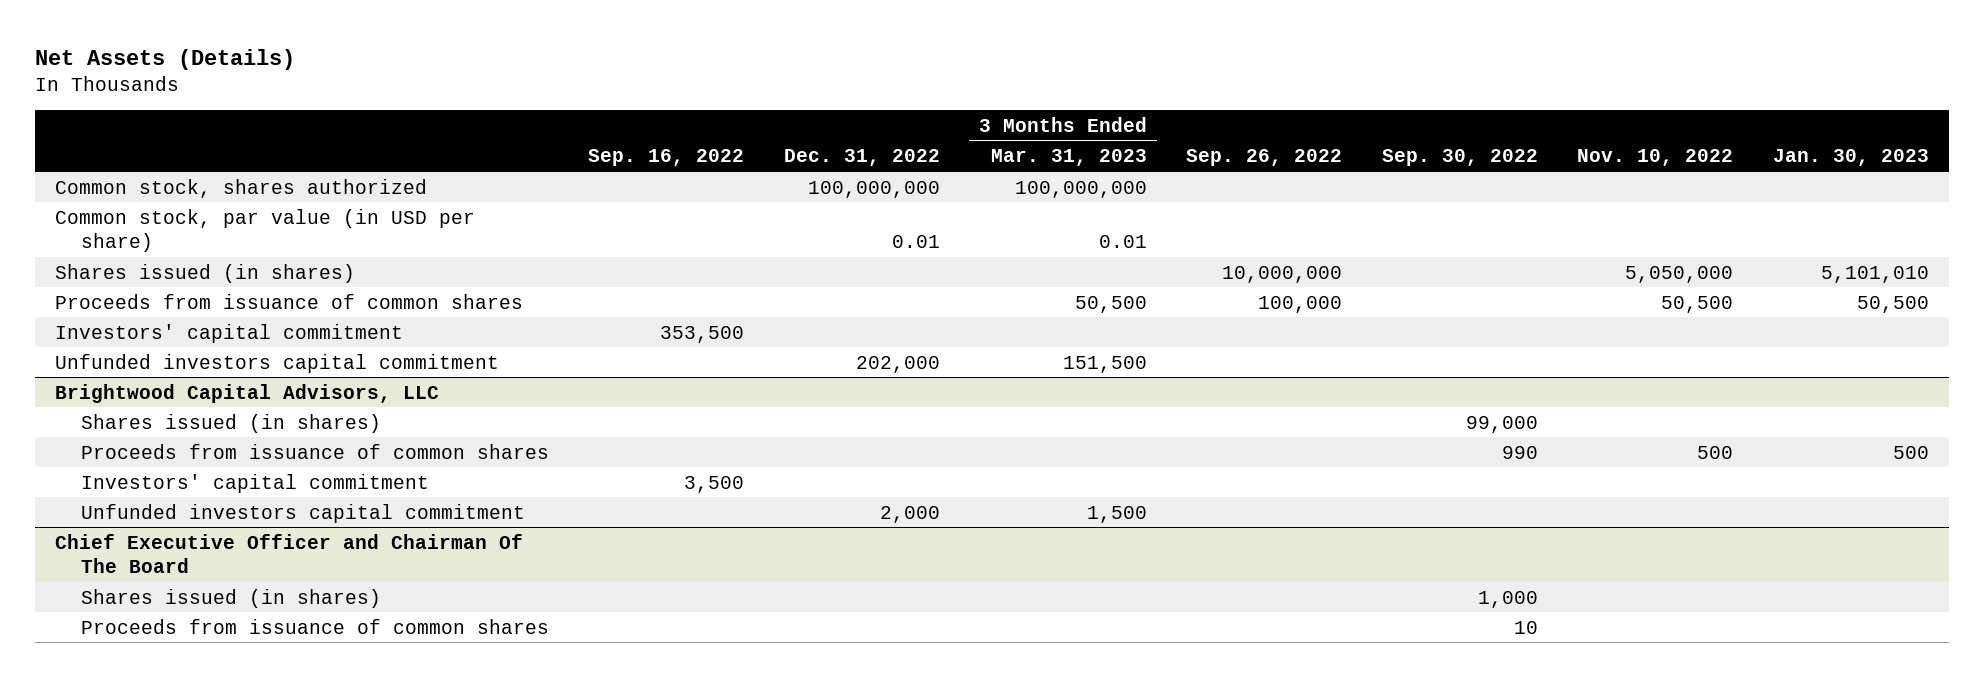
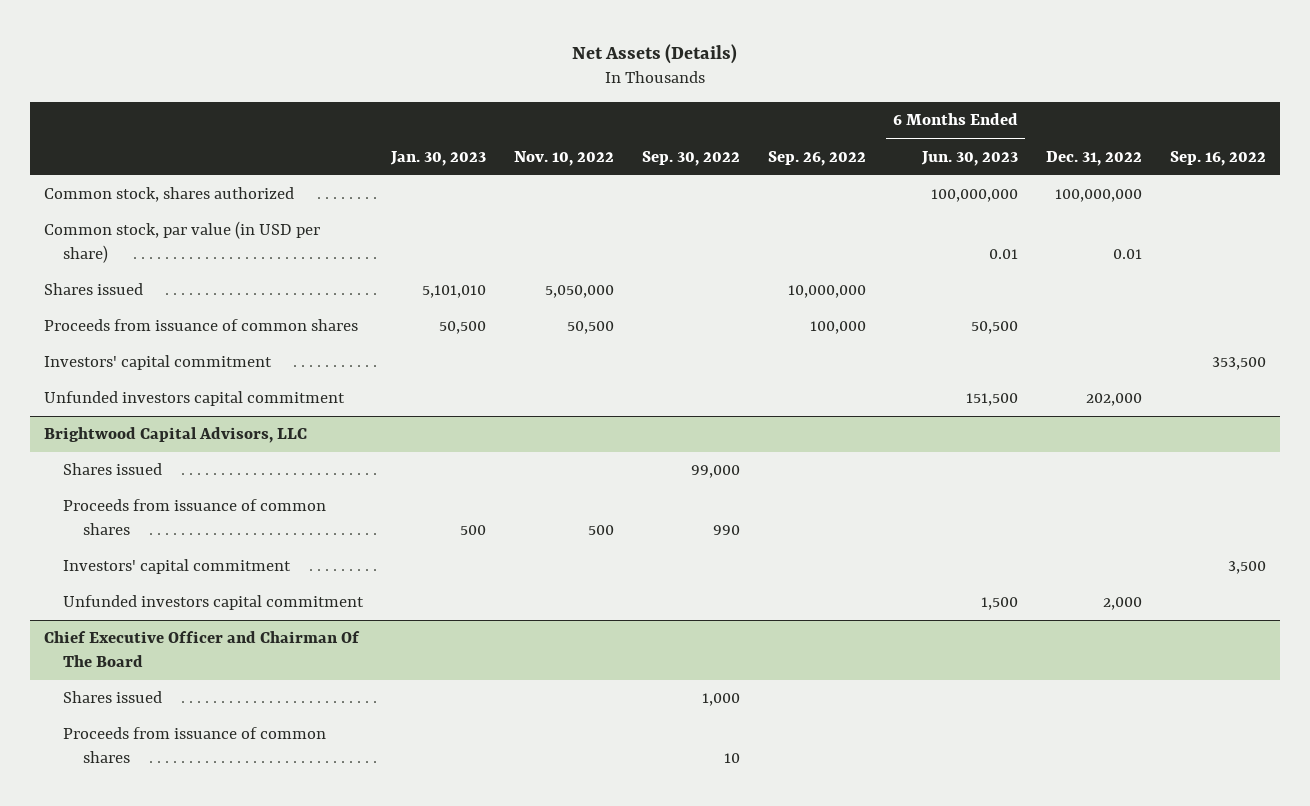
- | Sep. 16, 2022 | Dec. 31, 2022 | 3 Months Ended Mar. 31, 2023 | Sep. 26, 2022 | Sep. 30, 2022 | Nov. 10, 2022 | Jan. 30, 2023
+ | Jan. 30, 2023 | Nov. 10, 2022 | Sep. 30, 2022 | Sep. 26, 2022 | 6 Months Ended Jun. 30, 2023 | Dec. 31, 2022 | Sep. 16, 2022
- Shares issued (in shares) | | | | 10,000,000 | | 5,050,000 | 5,101,010
+ Shares issued | 5,101,010 | 5,050,000 | | 10,000,000 | | |
@ Brightwood Capital Advisors, LLC
- Shares issued (in shares) | | | | | 99,000 | |
+ Shares issued | | | 99,000 | | | |
@ Chief Executive Officer and Chairman Of The Board
- Shares issued (in shares) | | | | | 1,000 | |
+ Shares issued | | | 1,000 | | | |

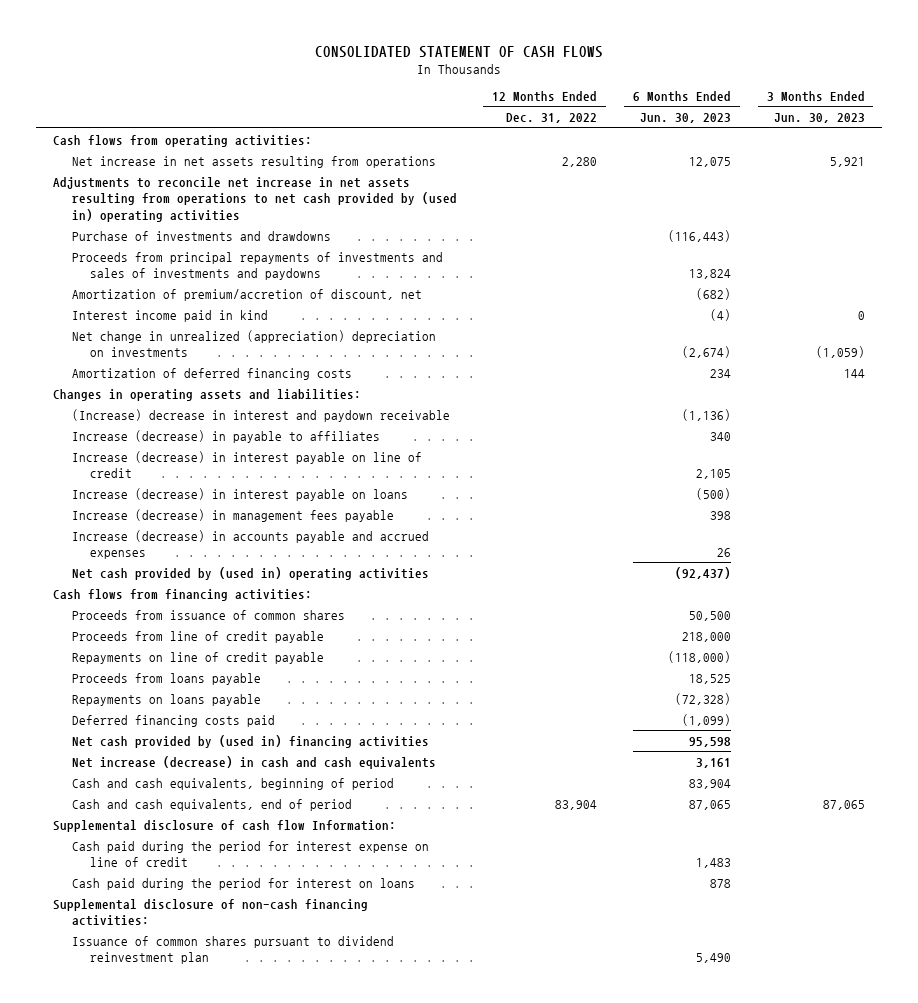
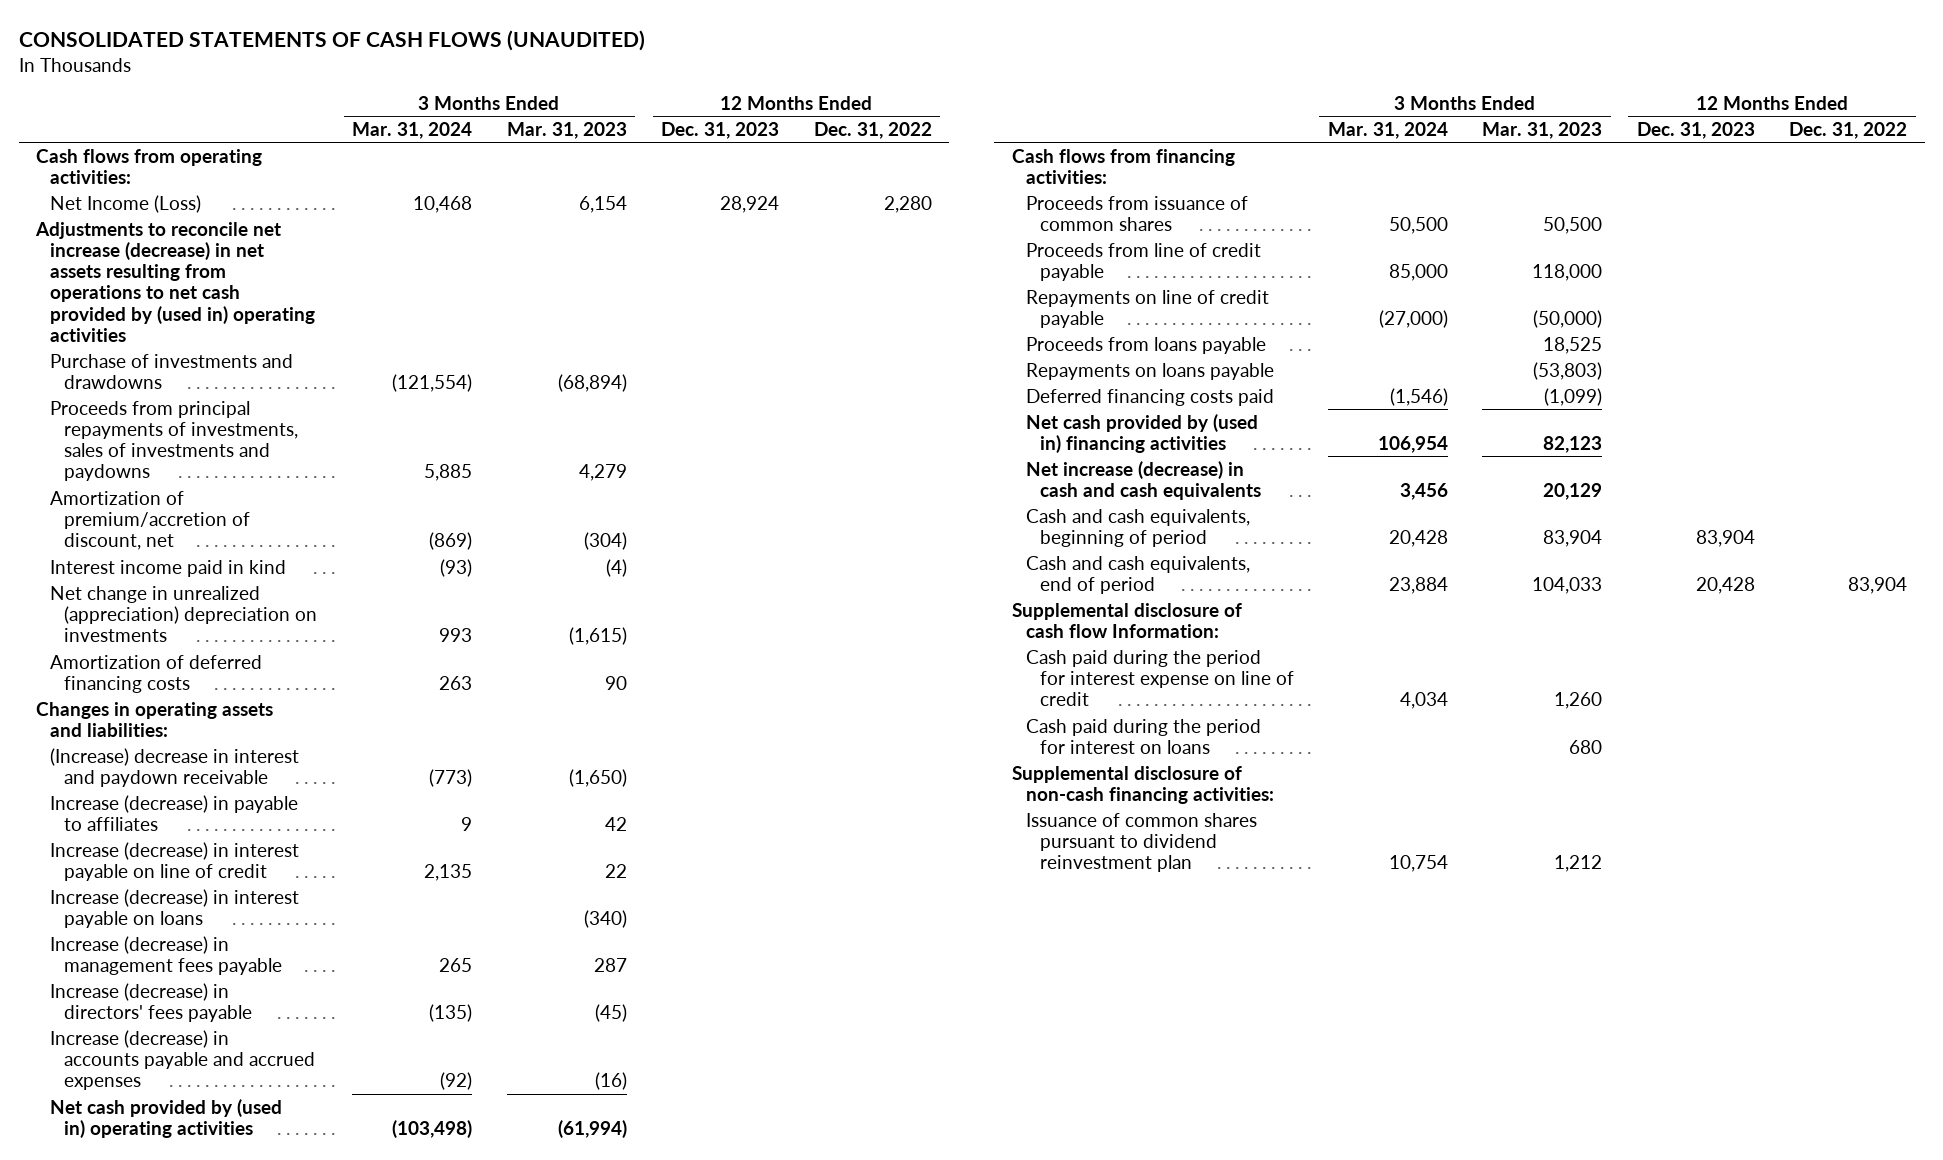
- CONSOLIDATED STATEMENT OF CASH FLOWS
+ CONSOLIDATED STATEMENTS OF CASH FLOWS (UNAUDITED)
- | 12 Months Ended Dec. 31, 2022 | 6 Months Ended Jun. 30, 2023 | 3 Months Ended Jun. 30, 2023
+ | 3 Months Ended Mar. 31, 2024 | 3 Months Ended Mar. 31, 2023 | 12 Months Ended Dec. 31, 2023 | 12 Months Ended Dec. 31, 2022
- Net increase in net assets resulting from operations | 2,280 | 12,075 | 5,921
- Adjustments to reconcile net increase in net assets resulting from operations to net cash provided by (used in) operating activities
+ Net Income (Loss) | 10,468 | 6,154 | 28,924 | 2,280
+ Adjustments to reconcile net increase (decrease) in net assets resulting from operations to net cash provided by (used in) operating activities
- Proceeds from principal repayments of investments and sales of investments and paydowns | | 13,824 |
+ Proceeds from principal repayments of investments, sales of investments and paydowns | 5,885 | 4,279 | |
+ Increase (decrease) in directors' fees payable | (135) | (45) | |

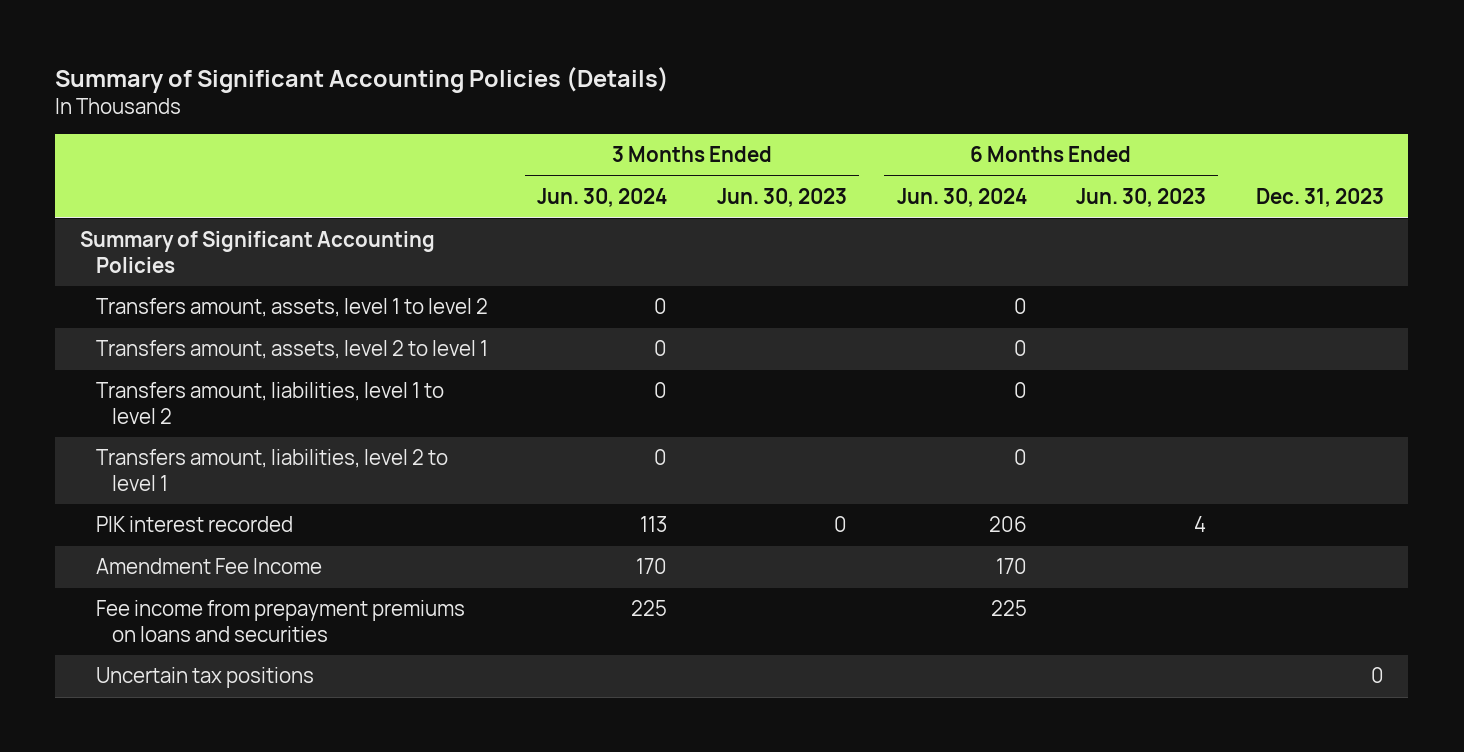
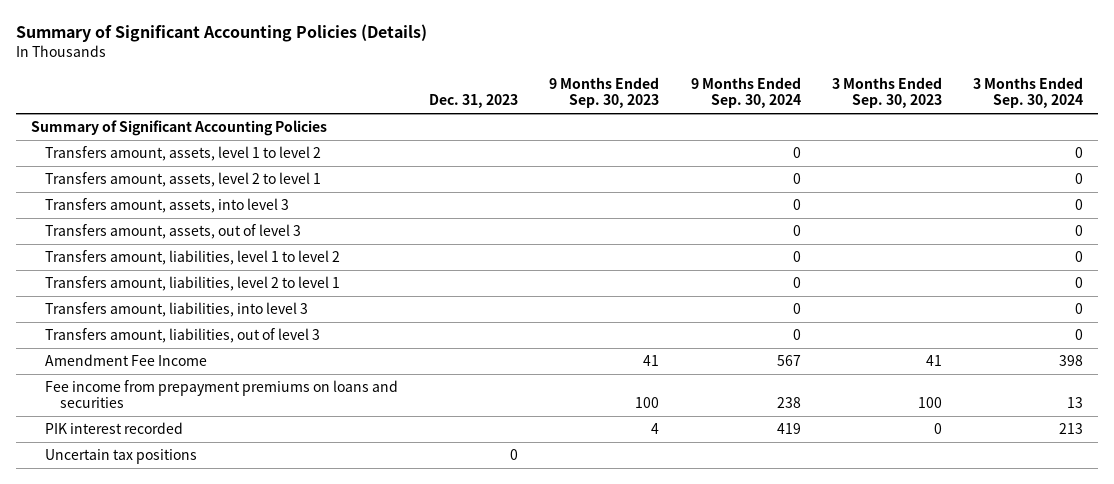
- | 3 Months Ended Jun. 30, 2024 | 3 Months Ended Jun. 30, 2023 | 6 Months Ended Jun. 30, 2024 | 6 Months Ended Jun. 30, 2023 | Dec. 31, 2023
+ | Dec. 31, 2023 | 9 Months Ended Sep. 30, 2023 | 9 Months Ended Sep. 30, 2024 | 3 Months Ended Sep. 30, 2023 | 3 Months Ended Sep. 30, 2024
+ Transfers amount, assets, into level 3 | | | 0 | | 0
+ Transfers amount, assets, out of level 3 | | | 0 | | 0
+ Transfers amount, liabilities, into level 3 | | | 0 | | 0
+ Transfers amount, liabilities, out of level 3 | | | 0 | | 0
moved down: PIK interest recorded | | 4 | 419 | 0 | 213

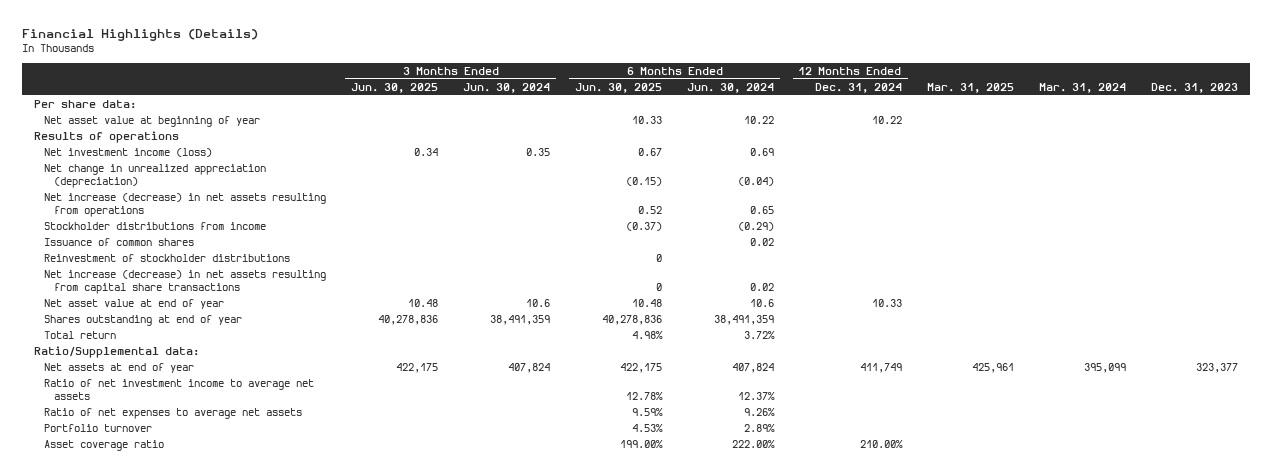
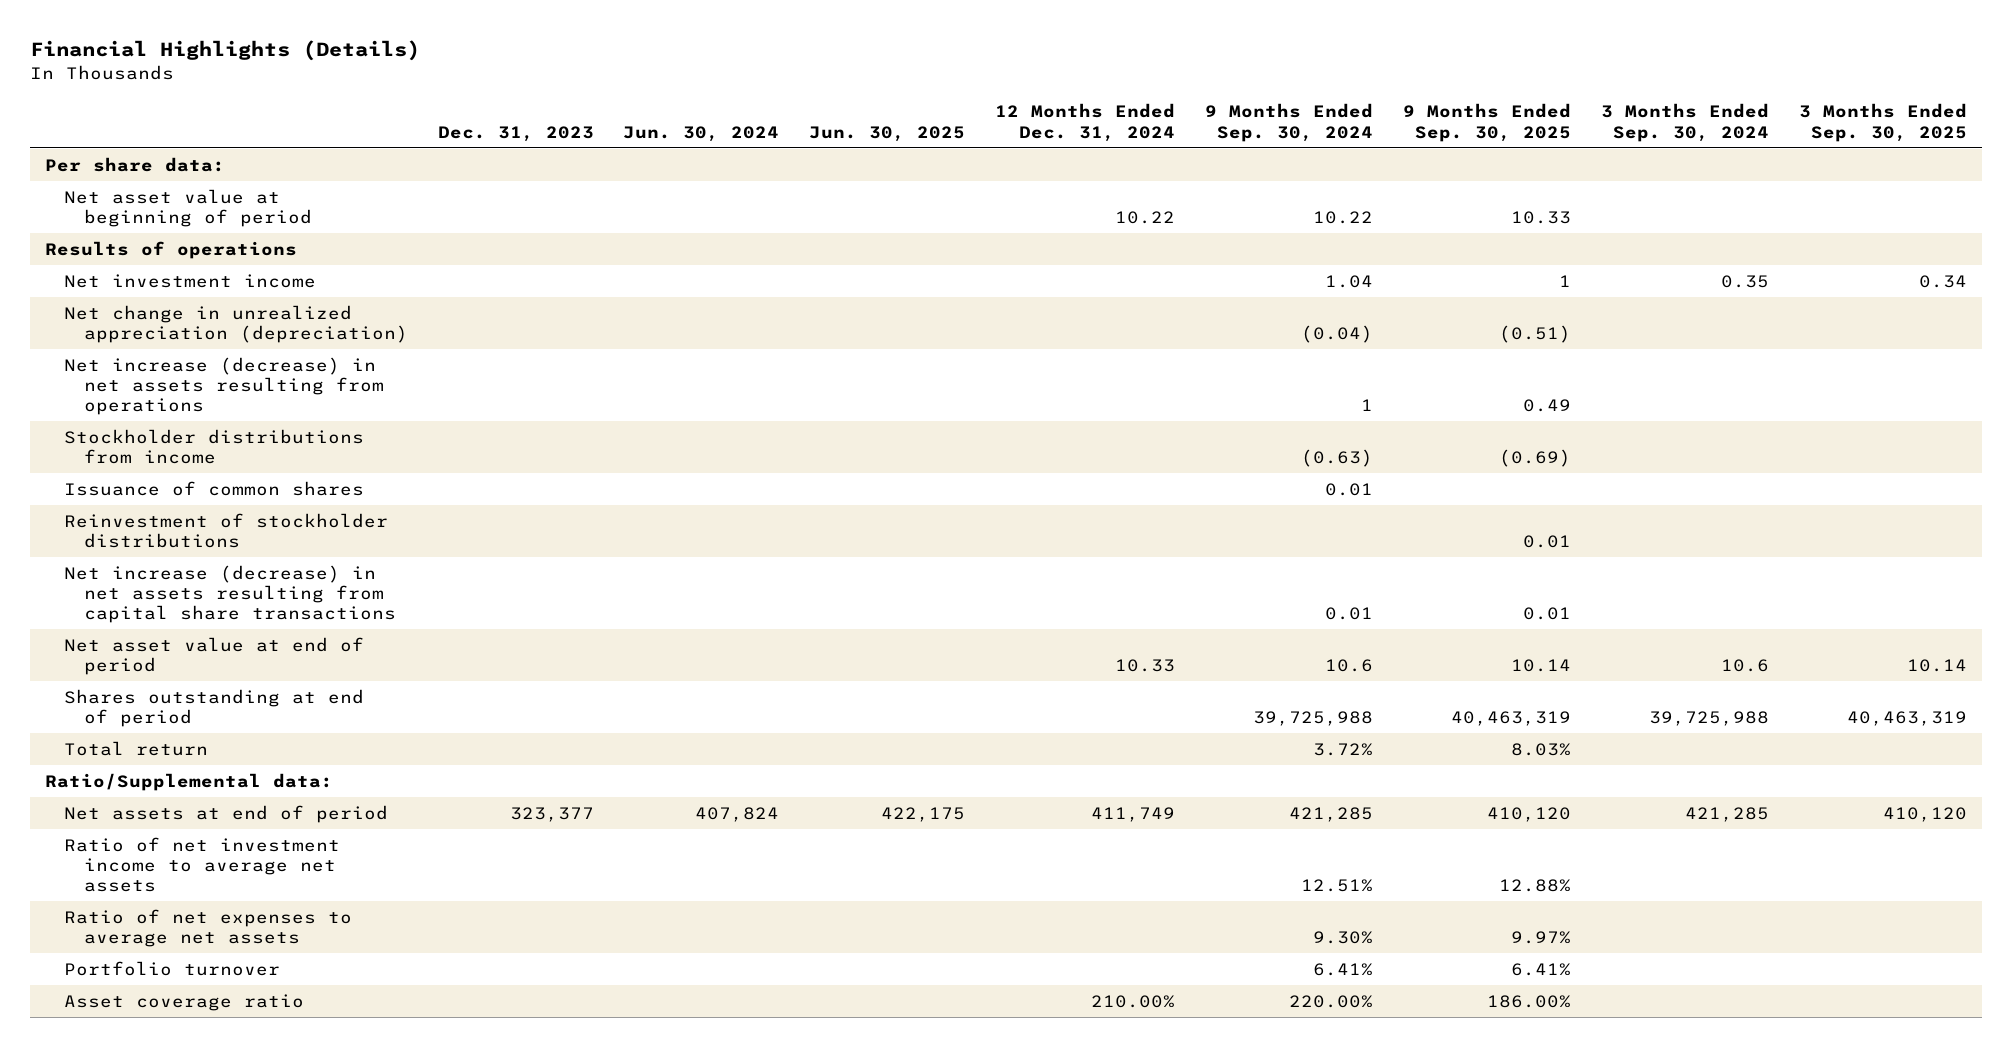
- | 3 Months Ended Jun. 30, 2025 | 3 Months Ended Jun. 30, 2024 | 6 Months Ended Jun. 30, 2025 | 6 Months Ended Jun. 30, 2024 | 12 Months Ended Dec. 31, 2024 | Mar. 31, 2025 | Mar. 31, 2024 | Dec. 31, 2023
+ | Dec. 31, 2023 | Jun. 30, 2024 | Jun. 30, 2025 | 12 Months Ended Dec. 31, 2024 | 9 Months Ended Sep. 30, 2024 | 9 Months Ended Sep. 30, 2025 | 3 Months Ended Sep. 30, 2024 | 3 Months Ended Sep. 30, 2025
- Net asset value at beginning of year | | | 10.33 | 10.22 | 10.22 | | |
+ Net asset value at beginning of period | | | | 10.22 | 10.22 | 10.33 | |
- Net investment income (loss) | 0.34 | 0.35 | 0.67 | 0.69 | | | |
+ Net investment income | | | | | 1.04 | 1 | 0.35 | 0.34
- Net asset value at end of year | 10.48 | 10.6 | 10.48 | 10.6 | 10.33 | | |
- Shares outstanding at end of year | 40,278,836 | 38,491,359 | 40,278,836 | 38,491,359 | | | |
+ Net asset value at end of period | | | | 10.33 | 10.6 | 10.14 | 10.6 | 10.14
+ Shares outstanding at end of period | | | | | 39,725,988 | 40,463,319 | 39,725,988 | 40,463,319
- Net assets at end of year | 422,175 | 407,824 | 422,175 | 407,824 | 411,749 | 425,961 | 395,099 | 323,377
+ Net assets at end of period | 323,377 | 407,824 | 422,175 | 411,749 | 421,285 | 410,120 | 421,285 | 410,120

